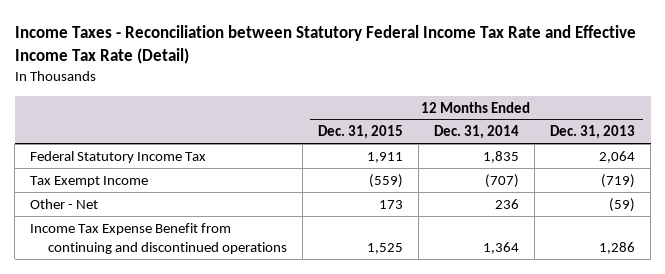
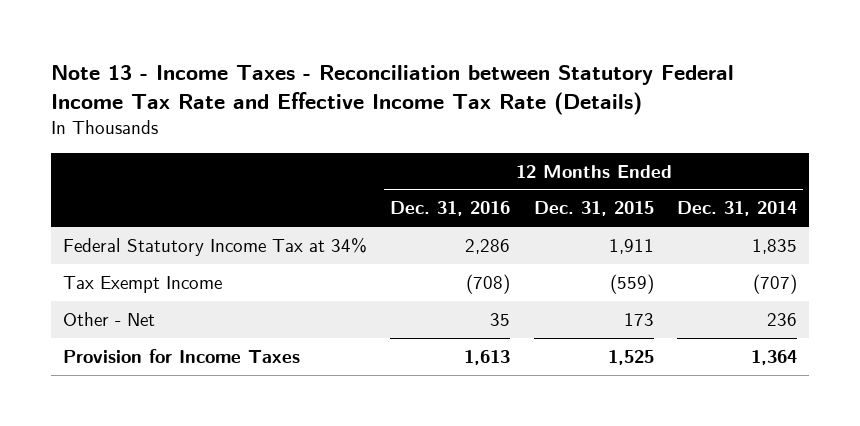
- Income Taxes - Reconciliation between Statutory Federal Income Tax Rate and Effective Income Tax Rate (Detail)
+ Note 13 - Income Taxes - Reconciliation between Statutory Federal Income Tax Rate and Effective Income Tax Rate (Details)
- | 12 Months Ended Dec. 31, 2015 | 12 Months Ended Dec. 31, 2014 | 12 Months Ended Dec. 31, 2013
+ | 12 Months Ended Dec. 31, 2016 | 12 Months Ended Dec. 31, 2015 | 12 Months Ended Dec. 31, 2014
- Federal Statutory Income Tax | 1,911 | 1,835 | 2,064
+ Federal Statutory Income Tax at 34% | 2,286 | 1,911 | 1,835
- Income Tax Expense Benefit from continuing and discontinued operations | 1,525 | 1,364 | 1,286
+ Provision for Income Taxes | 1,613 | 1,525 | 1,364

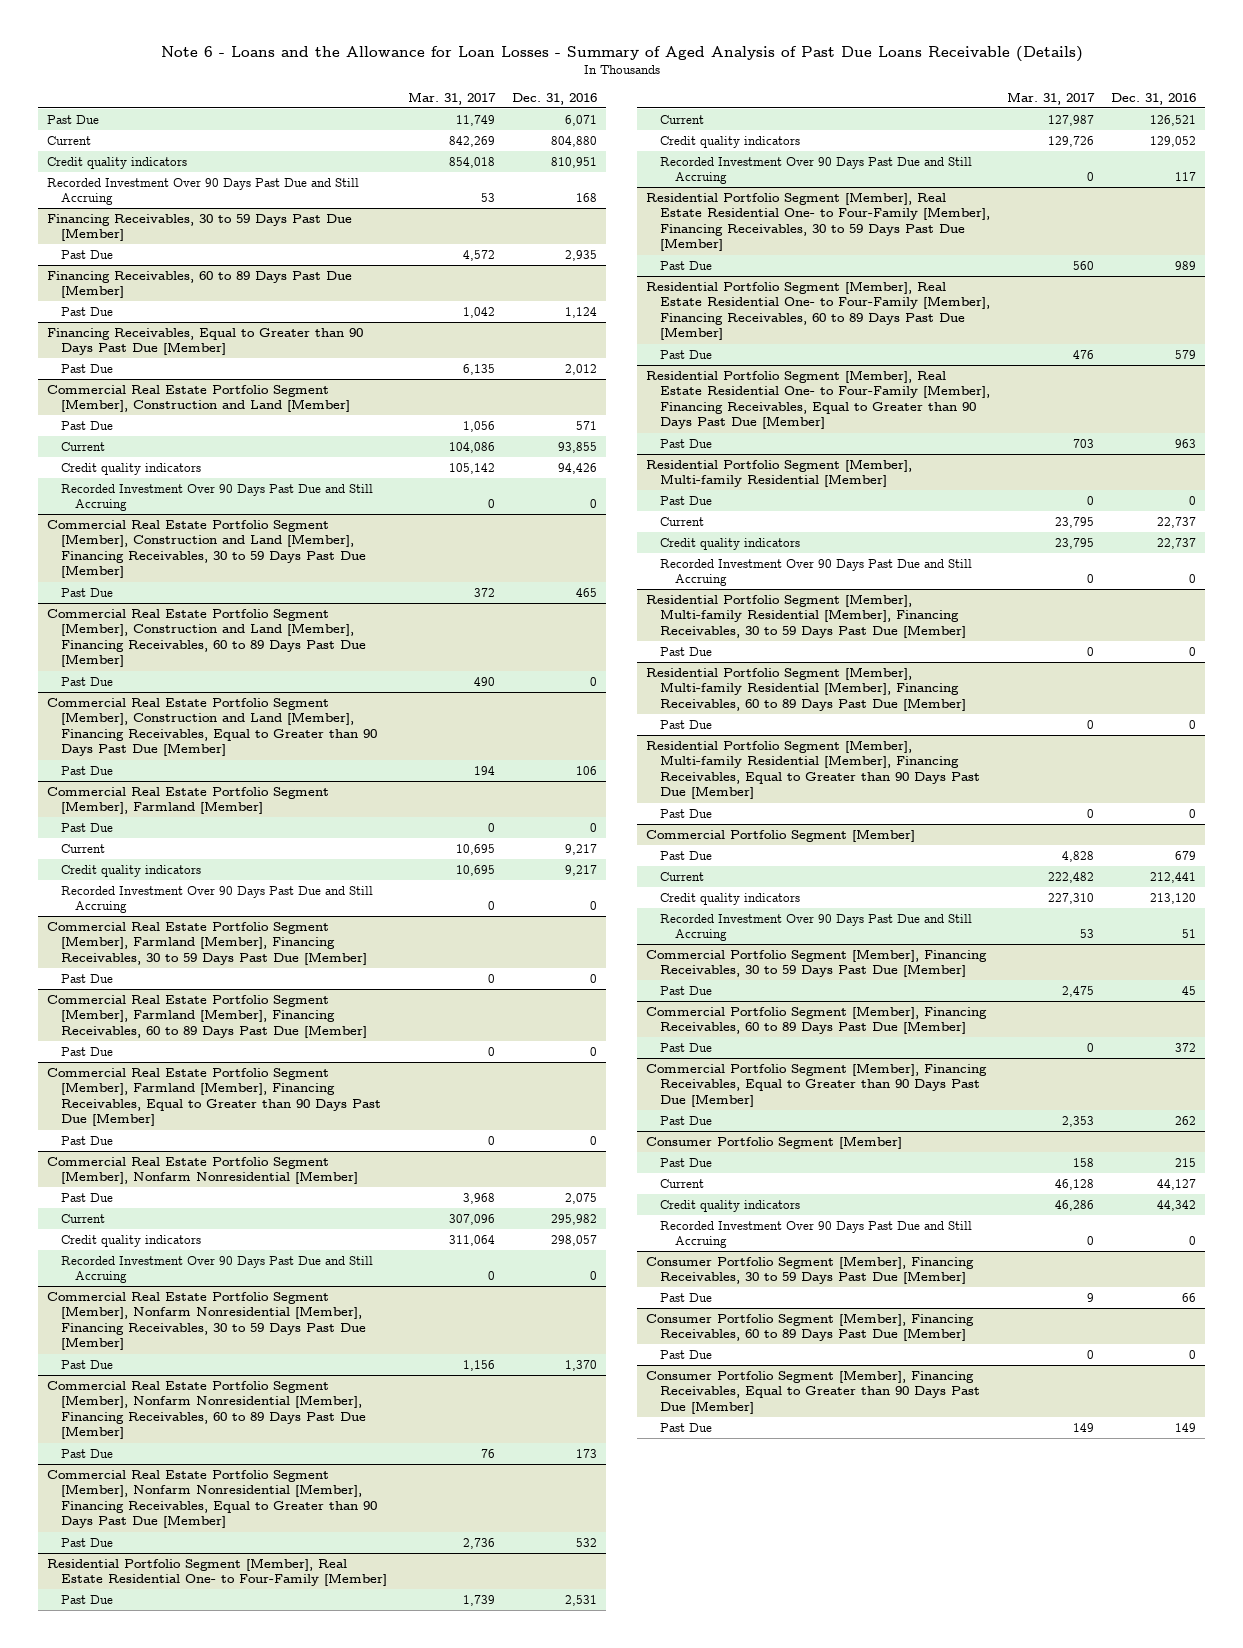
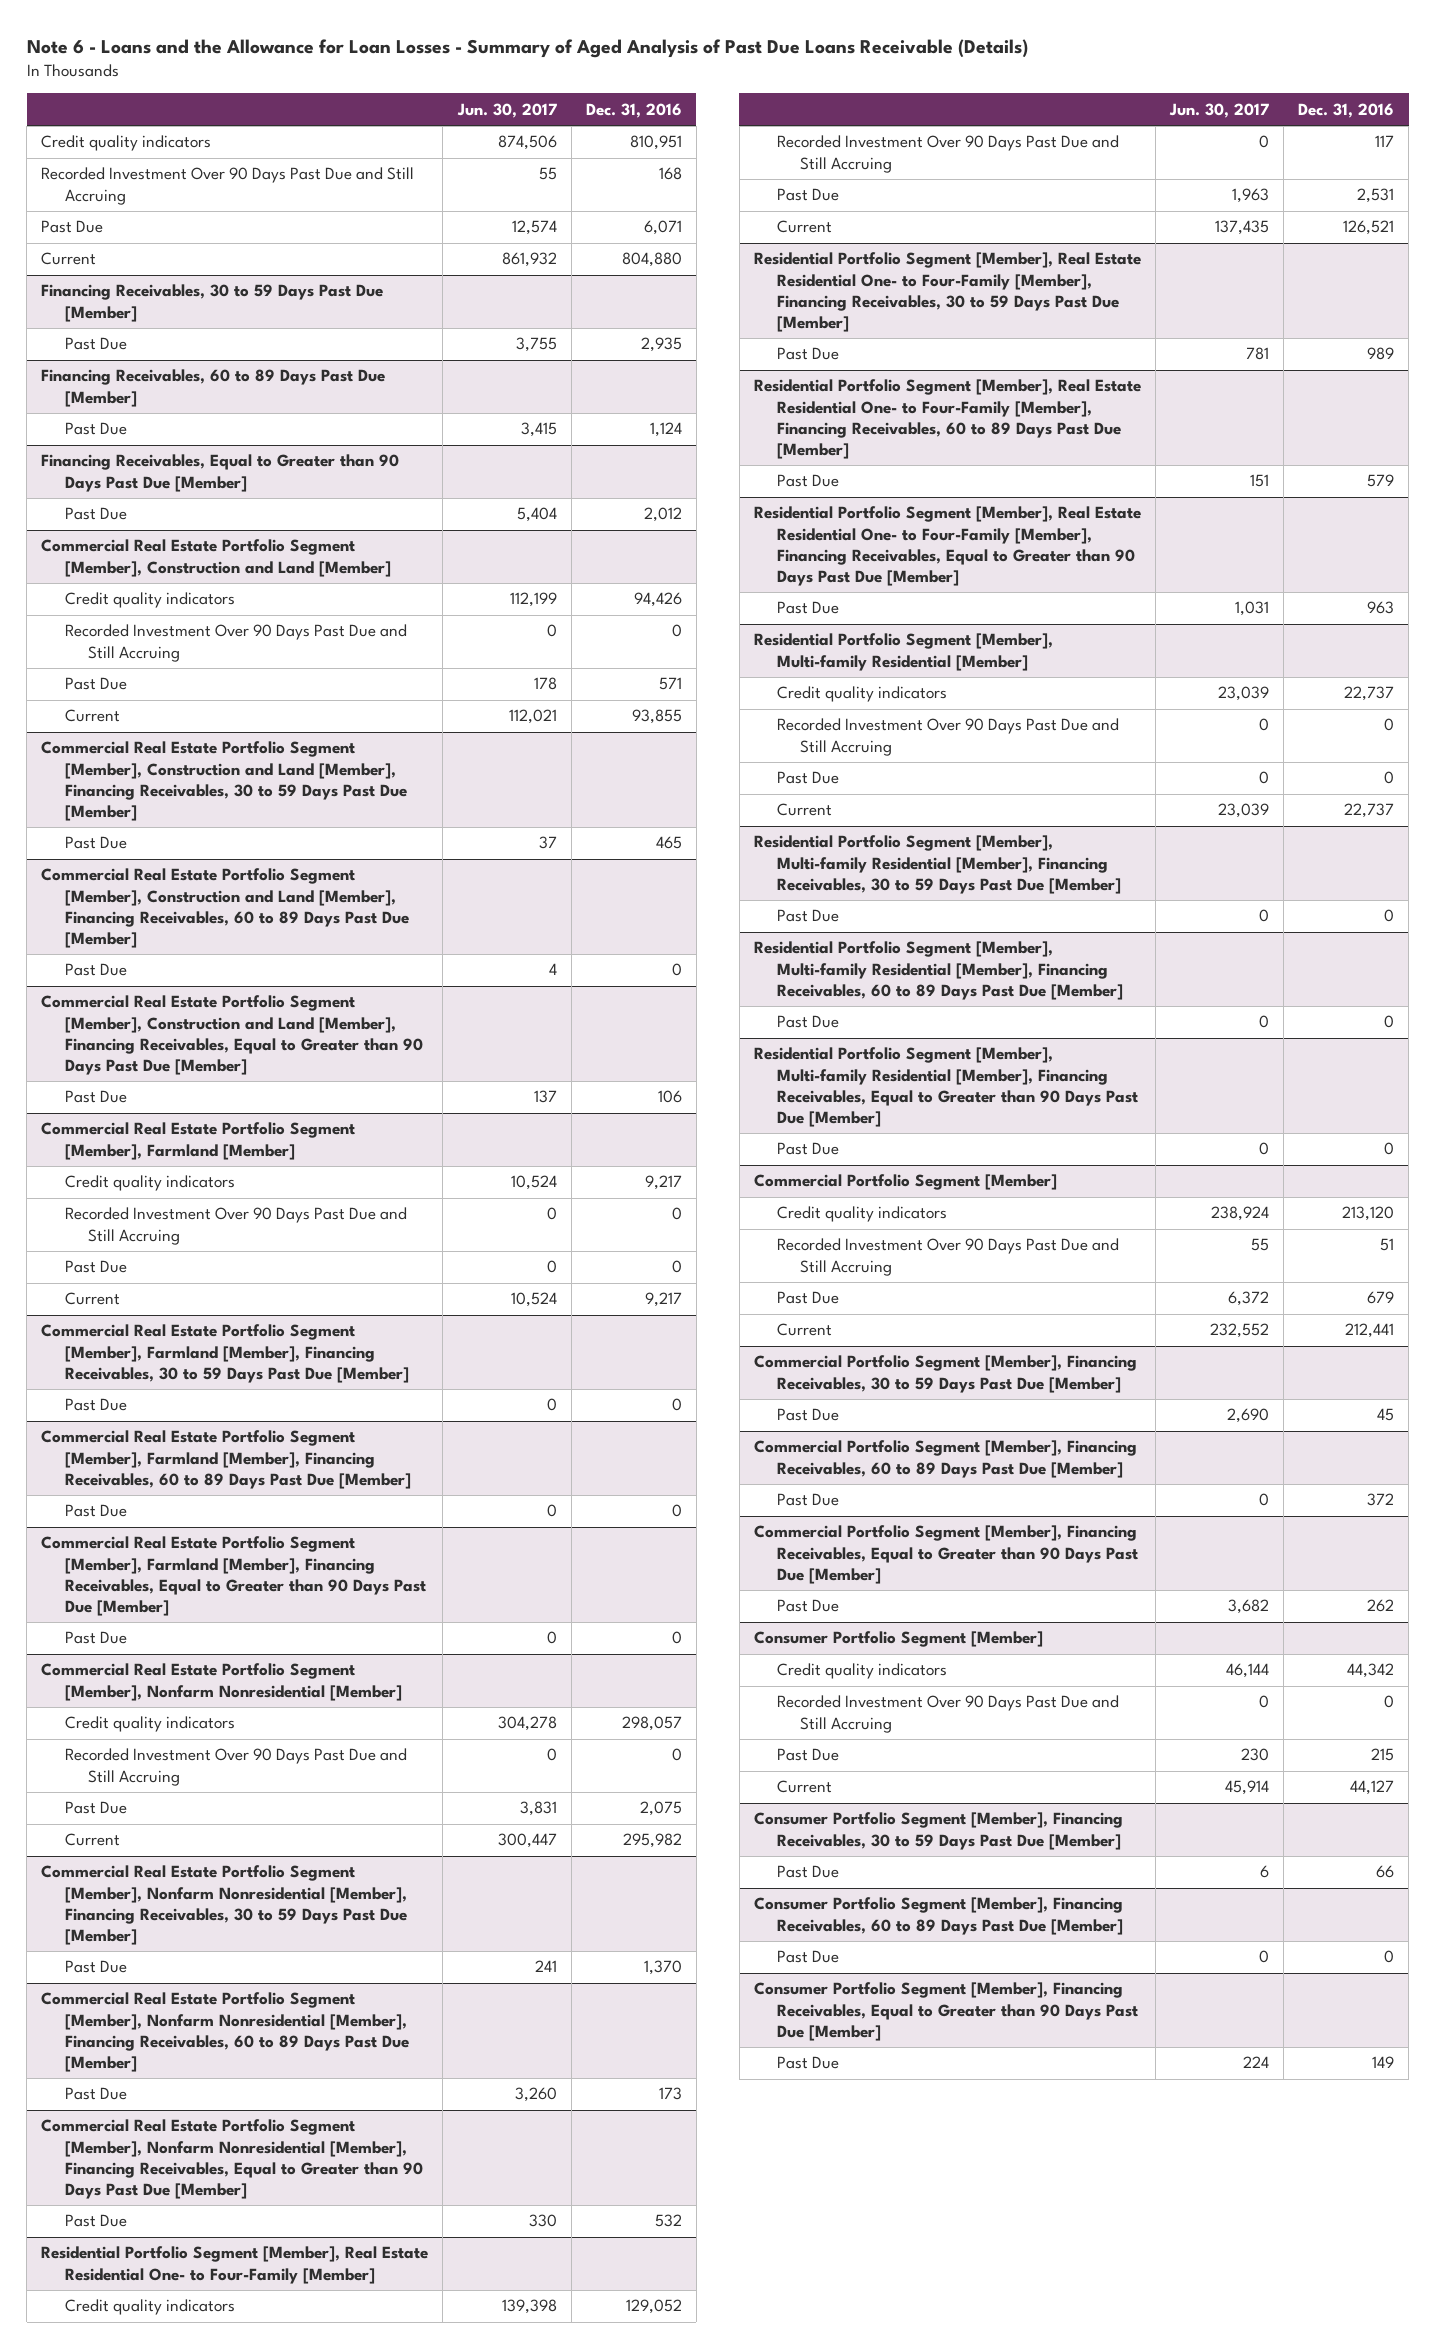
- | Mar. 31, 2017 | Dec. 31, 2016
+ | Jun. 30, 2017 | Dec. 31, 2016
moved down: Past Due | 12,574 | 6,071
moved down: Current | 861,932 | 804,880
@ Commercial Real Estate Portfolio Segment [Member], Construction and Land [Member]
moved down: Past Due | 178 | 571
moved down: Current | 112,021 | 93,855
@ Commercial Real Estate Portfolio Segment [Member], Farmland [Member]
moved down: Past Due | 0 | 0
moved down: Current | 10,524 | 9,217
@ Commercial Real Estate Portfolio Segment [Member], Nonfarm Nonresidential [Member]
moved down: Past Due | 3,831 | 2,075
moved down: Current | 300,447 | 295,982
@ Residential Portfolio Segment [Member], Real Estate Residential One- to Four-Family [Member]
moved down: Past Due | 1,963 | 2,531
moved down: Current | 137,435 | 126,521
@ Residential Portfolio Segment [Member], Multi-family Residential [Member]
moved down: Past Due | 0 | 0
moved down: Current | 23,039 | 22,737
@ Commercial Portfolio Segment [Member]
moved down: Past Due | 6,372 | 679
moved down: Current | 232,552 | 212,441
@ Consumer Portfolio Segment [Member]
moved down: Past Due | 230 | 215
moved down: Current | 45,914 | 44,127

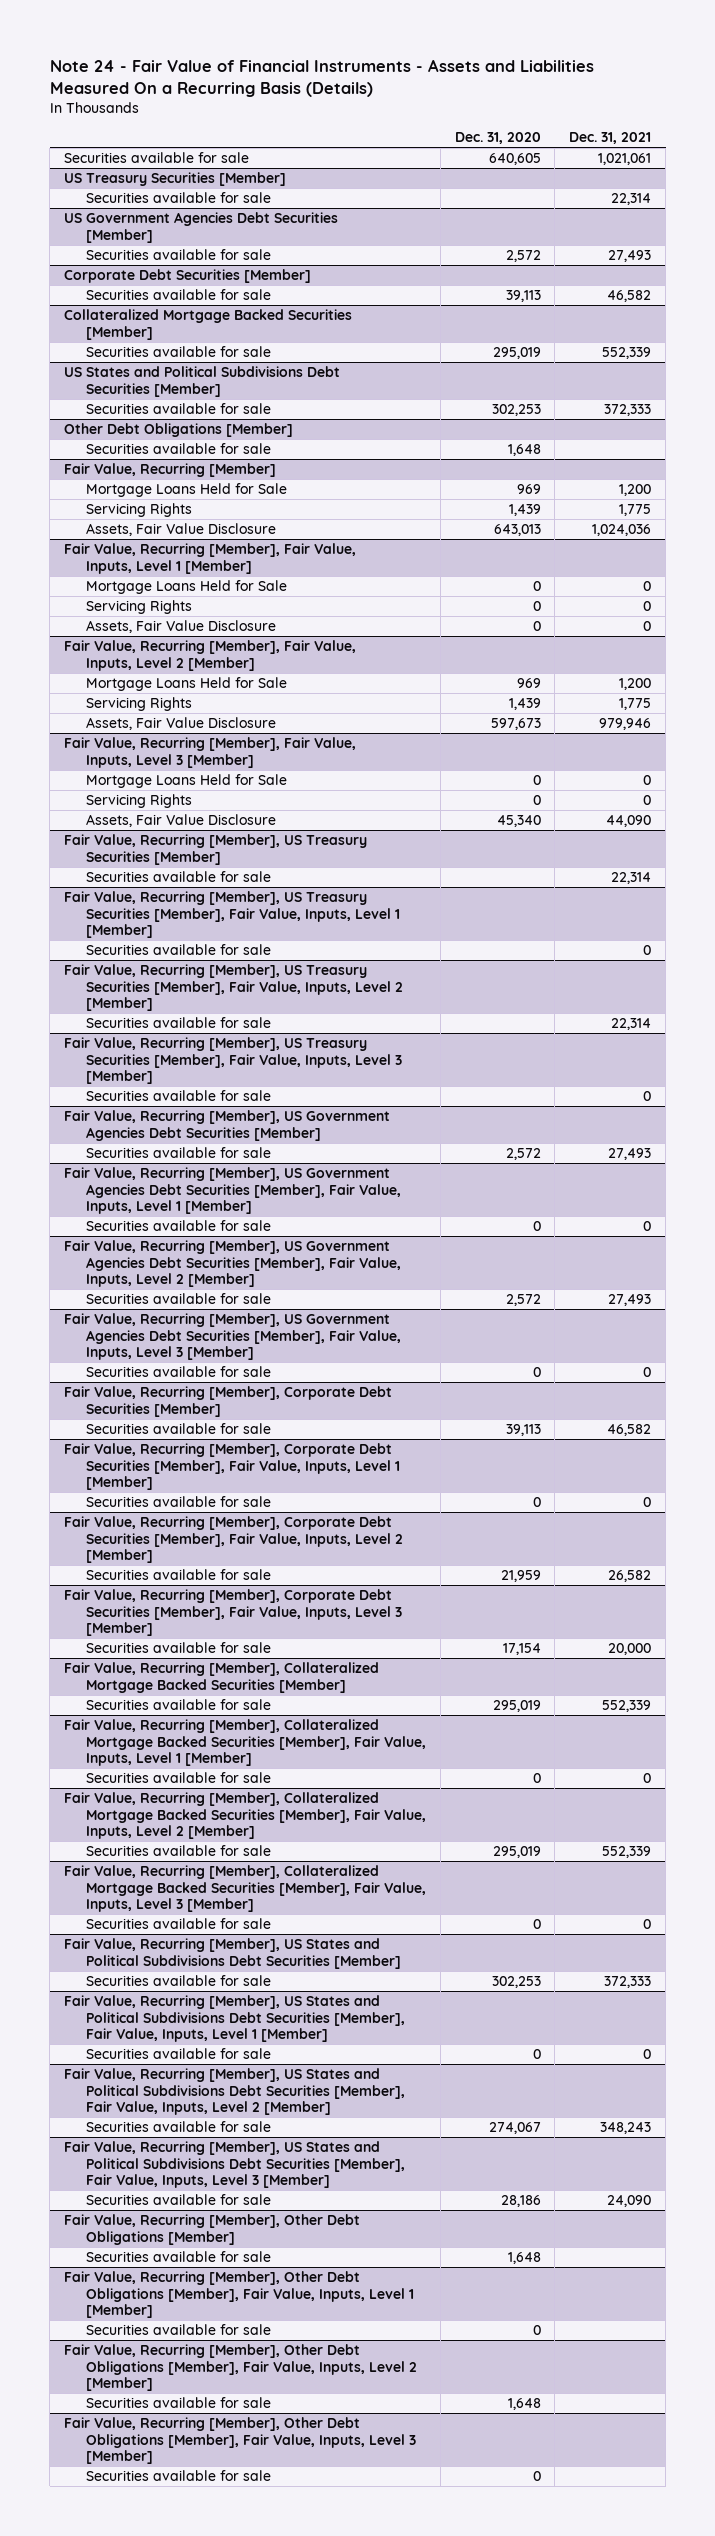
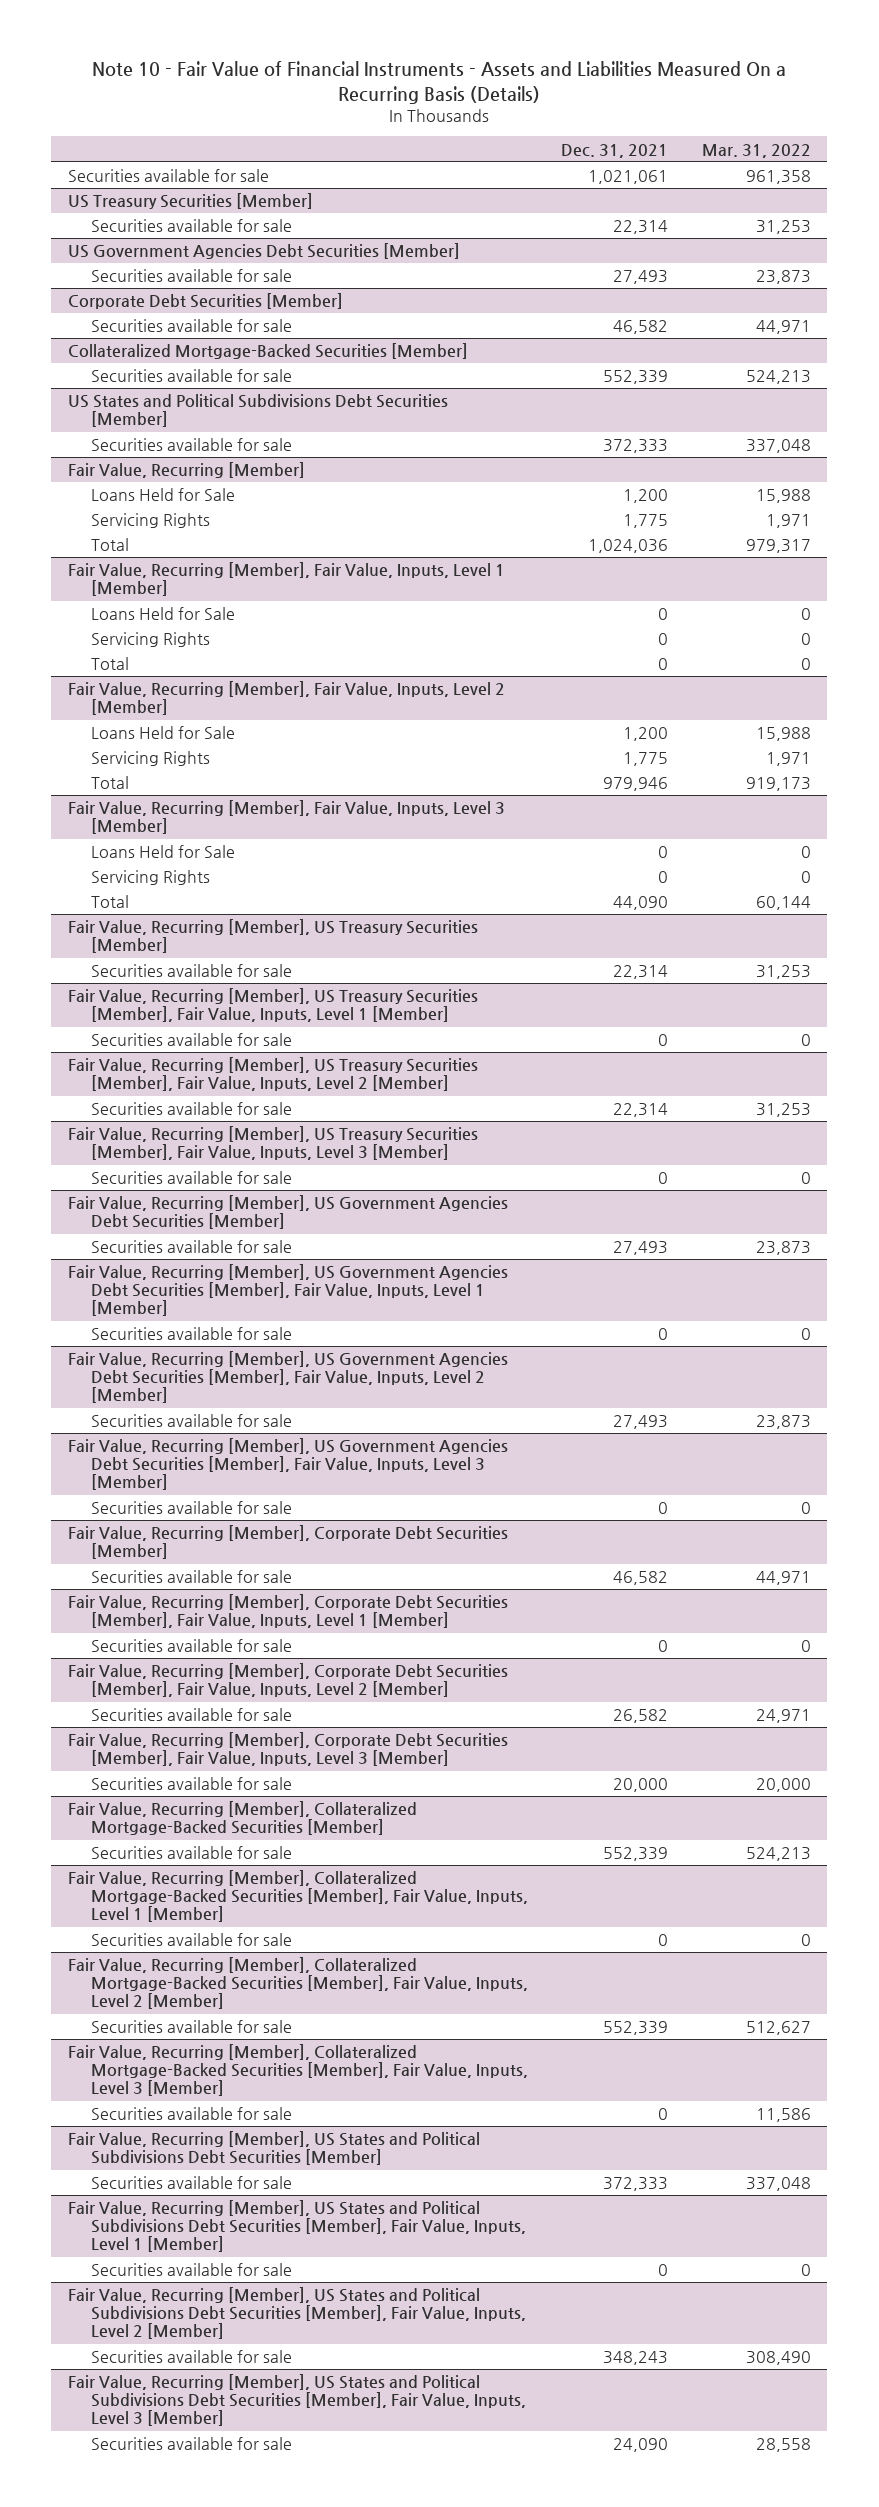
- Note 24 - Fair Value of Financial Instruments - Assets and Liabilities Measured On a Recurring Basis (Details)
+ Note 10 - Fair Value of Financial Instruments - Assets and Liabilities Measured On a Recurring Basis (Details)
- | Dec. 31, 2020 | Dec. 31, 2021
+ | Dec. 31, 2021 | Mar. 31, 2022
- Collateralized Mortgage Backed Securities [Member]
+ Collateralized Mortgage-Backed Securities [Member]
- Other Debt Obligations [Member]
- Securities available for sale | 1,648 |
@ Fair Value, Recurring [Member]
- Mortgage Loans Held for Sale | 969 | 1,200
+ Loans Held for Sale | 1,200 | 15,988
- Assets, Fair Value Disclosure | 643,013 | 1,024,036
+ Total | 1,024,036 | 979,317
@ Fair Value, Recurring [Member], Fair Value, Inputs, Level 1 [Member]
- Mortgage Loans Held for Sale | 0 | 0
+ Loans Held for Sale | 0 | 0
- Assets, Fair Value Disclosure | 0 | 0
+ Total | 0 | 0
@ Fair Value, Recurring [Member], Fair Value, Inputs, Level 2 [Member]
- Mortgage Loans Held for Sale | 969 | 1,200
+ Loans Held for Sale | 1,200 | 15,988
- Assets, Fair Value Disclosure | 597,673 | 979,946
+ Total | 979,946 | 919,173
@ Fair Value, Recurring [Member], Fair Value, Inputs, Level 3 [Member]
- Mortgage Loans Held for Sale | 0 | 0
+ Loans Held for Sale | 0 | 0
- Assets, Fair Value Disclosure | 45,340 | 44,090
+ Total | 44,090 | 60,144
- Fair Value, Recurring [Member], Collateralized Mortgage Backed Securities [Member]
+ Fair Value, Recurring [Member], Collateralized Mortgage-Backed Securities [Member]
- Fair Value, Recurring [Member], Collateralized Mortgage Backed Securities [Member], Fair Value, Inputs, Level 1 [Member]
+ Fair Value, Recurring [Member], Collateralized Mortgage-Backed Securities [Member], Fair Value, Inputs, Level 1 [Member]
- Fair Value, Recurring [Member], Collateralized Mortgage Backed Securities [Member], Fair Value, Inputs, Level 2 [Member]
+ Fair Value, Recurring [Member], Collateralized Mortgage-Backed Securities [Member], Fair Value, Inputs, Level 2 [Member]
- Fair Value, Recurring [Member], Collateralized Mortgage Backed Securities [Member], Fair Value, Inputs, Level 3 [Member]
+ Fair Value, Recurring [Member], Collateralized Mortgage-Backed Securities [Member], Fair Value, Inputs, Level 3 [Member]
- Fair Value, Recurring [Member], Other Debt Obligations [Member]
- Securities available for sale | 1,648 |
- Fair Value, Recurring [Member], Other Debt Obligations [Member], Fair Value, Inputs, Level 1 [Member]
- Securities available for sale | 0 |
- Fair Value, Recurring [Member], Other Debt Obligations [Member], Fair Value, Inputs, Level 2 [Member]
- Securities available for sale | 1,648 |
- Fair Value, Recurring [Member], Other Debt Obligations [Member], Fair Value, Inputs, Level 3 [Member]
- Securities available for sale | 0 |

